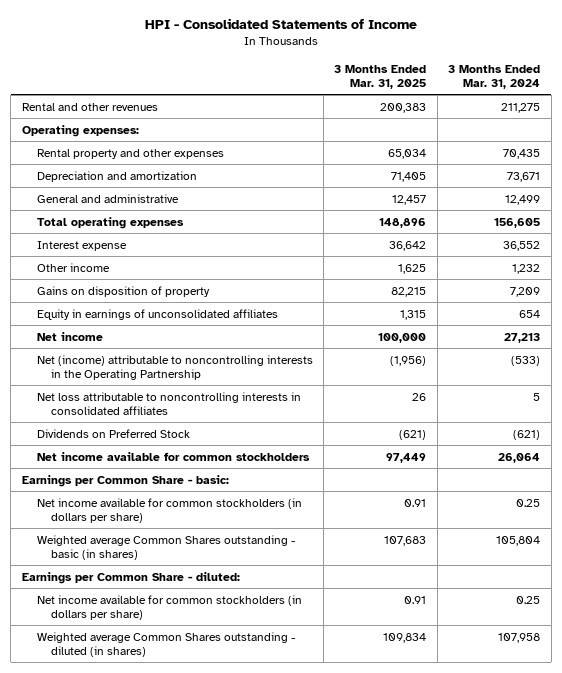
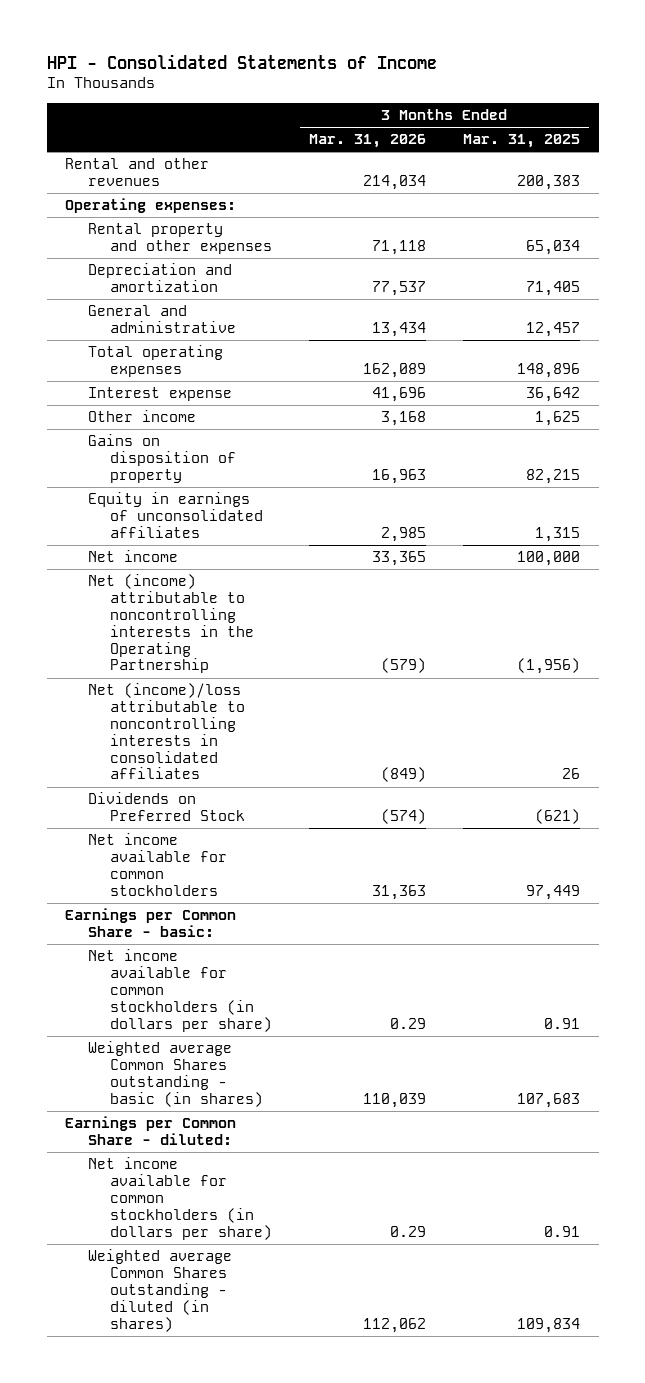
- | 3 Months Ended Mar. 31, 2025 | 3 Months Ended Mar. 31, 2024
+ | 3 Months Ended Mar. 31, 2026 | 3 Months Ended Mar. 31, 2025
- Net loss attributable to noncontrolling interests in consolidated affiliates | 26 | 5
+ Net (income)/loss attributable to noncontrolling interests in consolidated affiliates | (849) | 26

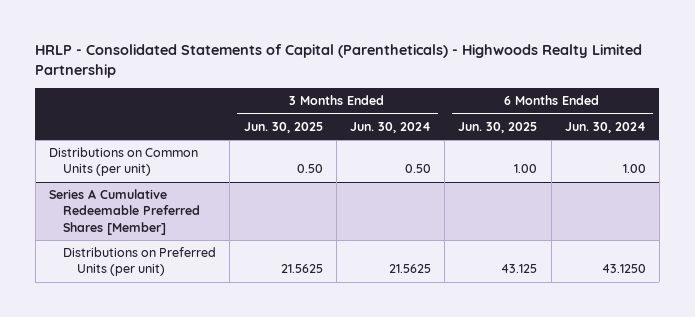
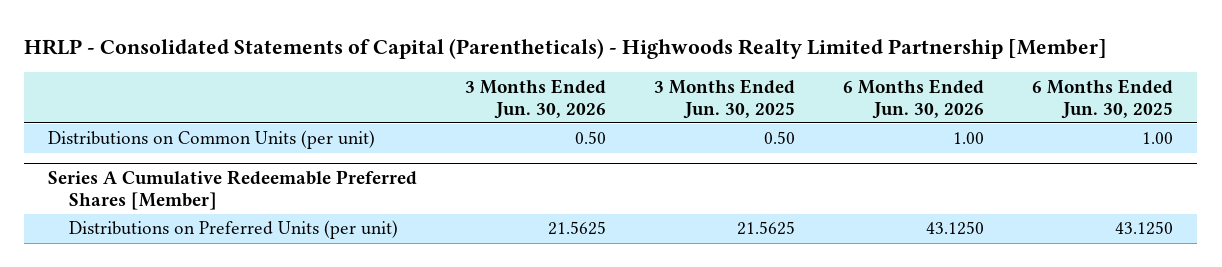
- HRLP - Consolidated Statements of Capital (Parentheticals) - Highwoods Realty Limited Partnership
+ HRLP - Consolidated Statements of Capital (Parentheticals) - Highwoods Realty Limited Partnership [Member]
- | 3 Months Ended Jun. 30, 2025 | 3 Months Ended Jun. 30, 2024 | 6 Months Ended Jun. 30, 2025 | 6 Months Ended Jun. 30, 2024
+ | 3 Months Ended Jun. 30, 2026 | 3 Months Ended Jun. 30, 2025 | 6 Months Ended Jun. 30, 2026 | 6 Months Ended Jun. 30, 2025
@ Series A Cumulative Redeemable Preferred Shares [Member]
- Distributions on Preferred Units (per unit) | 21.5625 | 21.5625 | 43.125 | 43.1250
+ Distributions on Preferred Units (per unit) | 21.5625 | 21.5625 | 43.1250 | 43.1250

